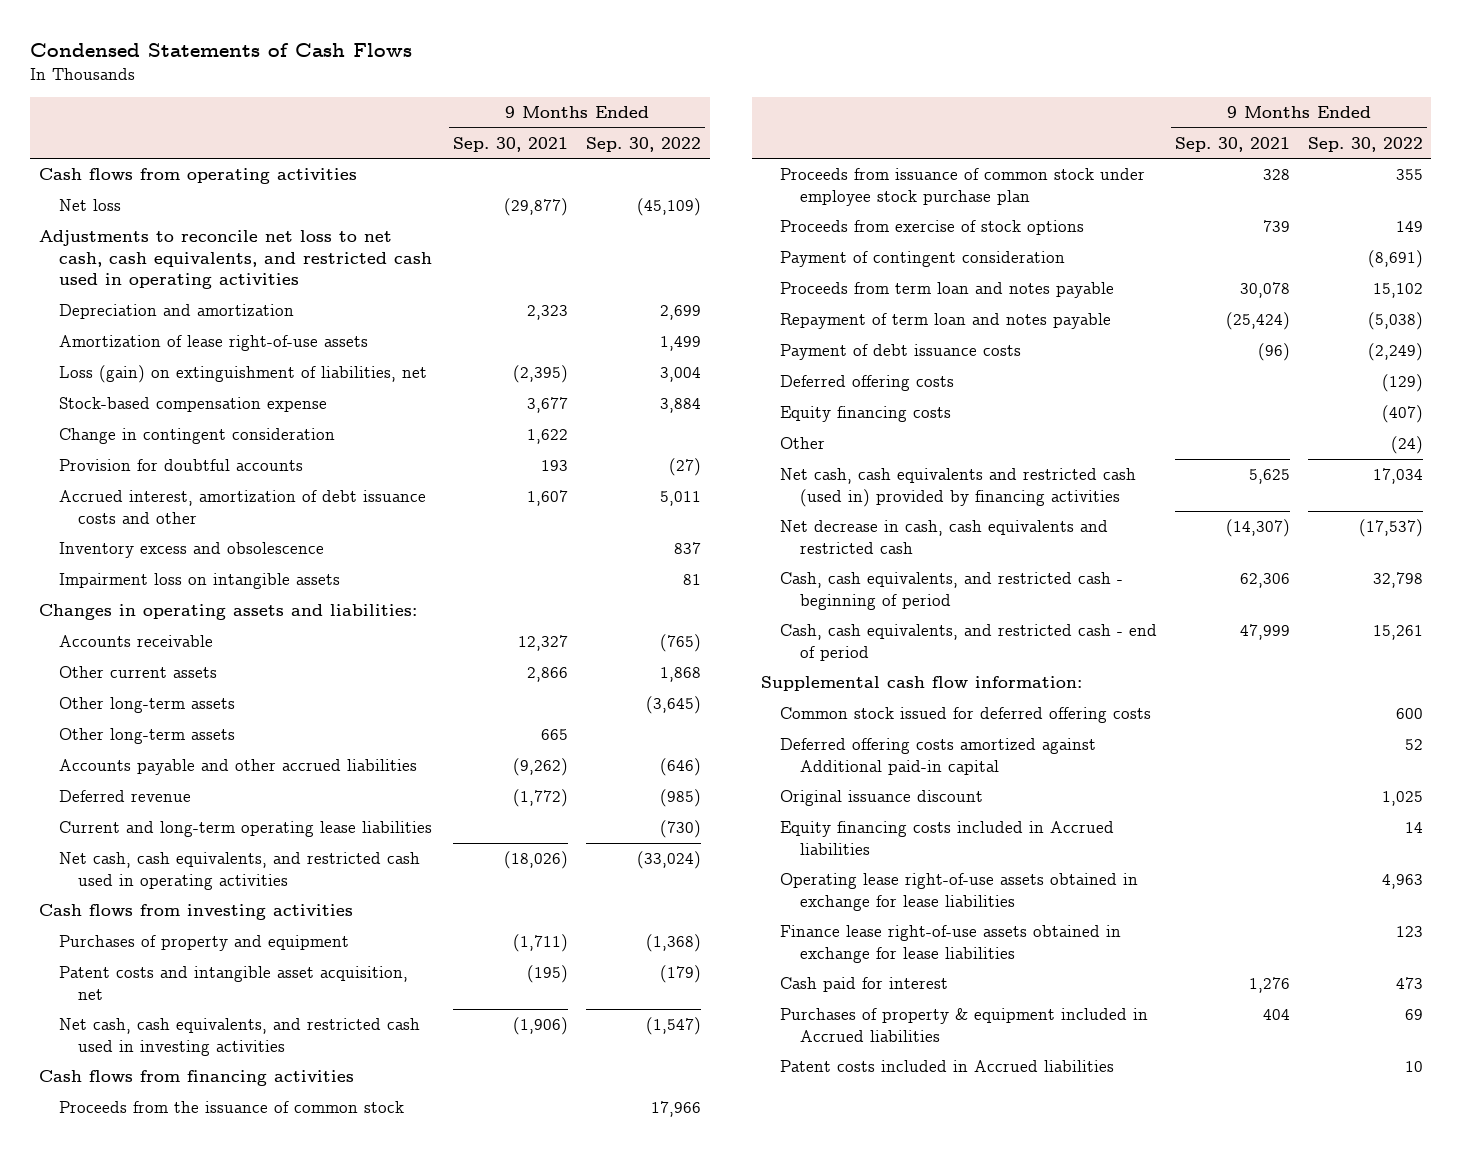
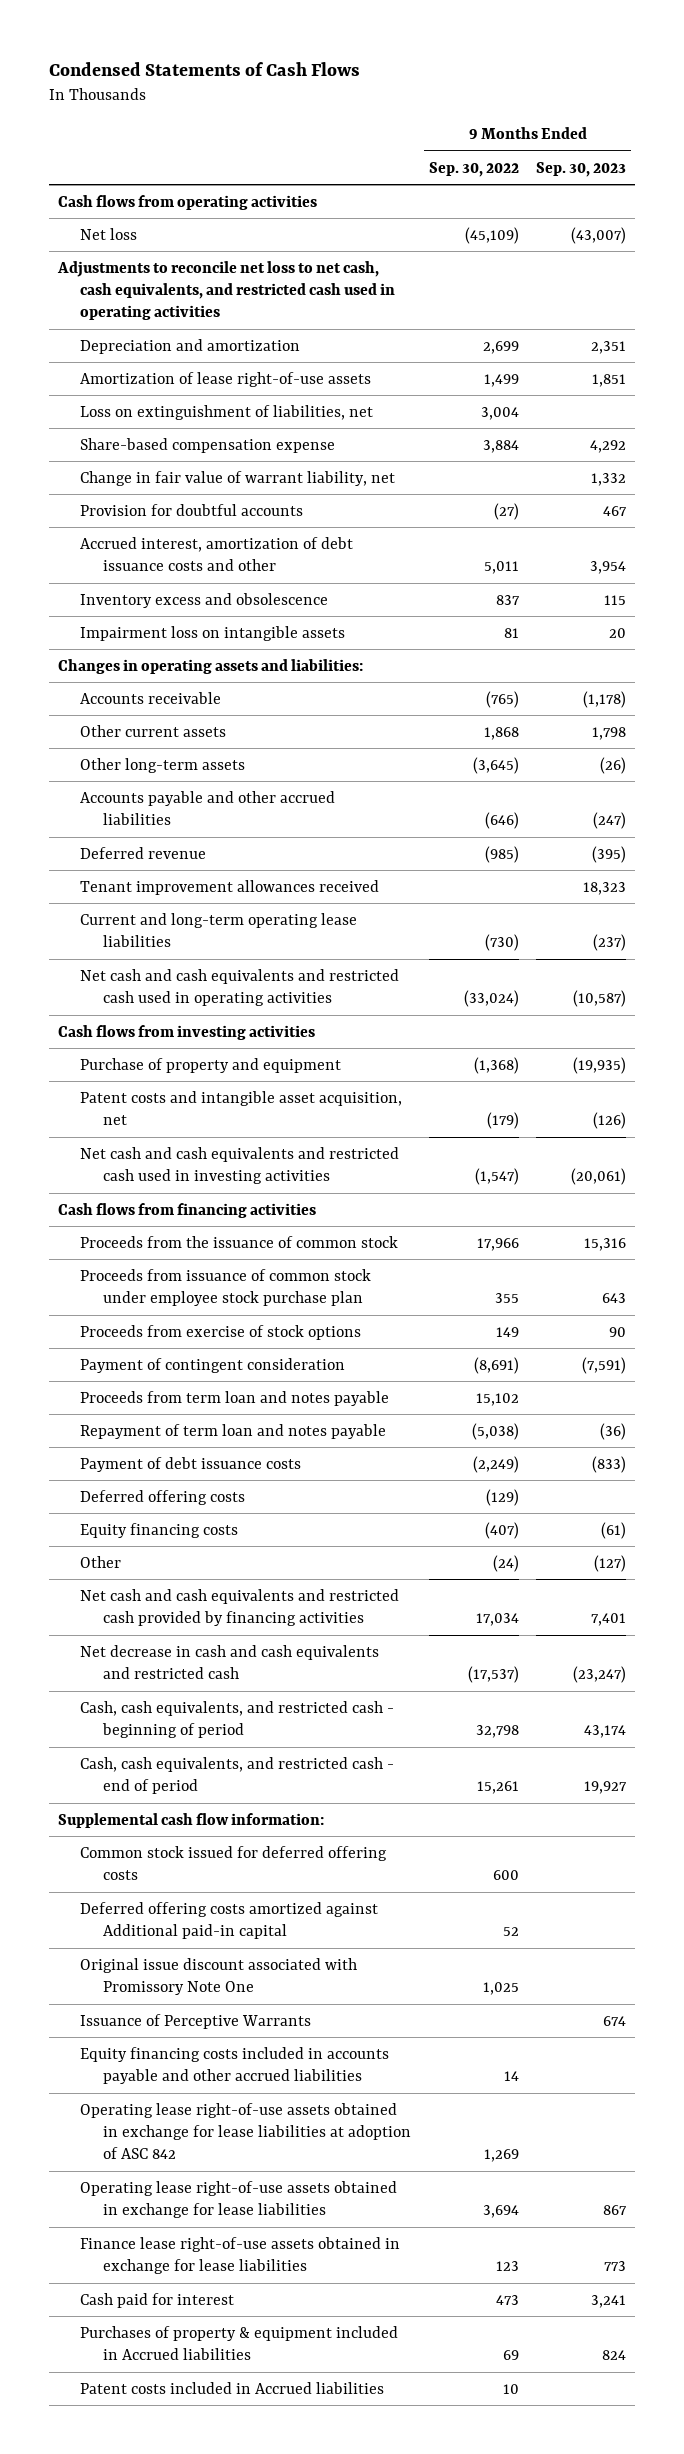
- | 9 Months Ended Sep. 30, 2021 | 9 Months Ended Sep. 30, 2022
+ | 9 Months Ended Sep. 30, 2022 | 9 Months Ended Sep. 30, 2023
- Loss (gain) on extinguishment of liabilities, net | (2,395) | 3,004
- Stock-based compensation expense | 3,677 | 3,884
- Change in contingent consideration | 1,622 |
+ Loss on extinguishment of liabilities, net | 3,004 |
+ Share-based compensation expense | 3,884 | 4,292
+ Change in fair value of warrant liability, net | | 1,332
- Other long-term assets | 665 |
+ Tenant improvement allowances received | | 18,323
- Net cash, cash equivalents, and restricted cash used in operating activities | (18,026) | (33,024)
+ Net cash and cash equivalents and restricted cash used in operating activities | (33,024) | (10,587)
- Purchases of property and equipment | (1,711) | (1,368)
+ Purchase of property and equipment | (1,368) | (19,935)
- Net cash, cash equivalents, and restricted cash used in investing activities | (1,906) | (1,547)
+ Net cash and cash equivalents and restricted cash used in investing activities | (1,547) | (20,061)
- Net cash, cash equivalents and restricted cash (used in) provided by financing activities | 5,625 | 17,034
- Net decrease in cash, cash equivalents and restricted cash | (14,307) | (17,537)
+ Net cash and cash equivalents and restricted cash provided by financing activities | 17,034 | 7,401
+ Net decrease in cash and cash equivalents and restricted cash | (17,537) | (23,247)
- Original issuance discount | | 1,025
- Equity financing costs included in Accrued liabilities | | 14
- Operating lease right-of-use assets obtained in exchange for lease liabilities | | 4,963
+ Original issue discount associated with Promissory Note One | 1,025 |
+ Issuance of Perceptive Warrants | | 674
+ Equity financing costs included in accounts payable and other accrued liabilities | 14 |
+ Operating lease right-of-use assets obtained in exchange for lease liabilities at adoption of ASC 842 | 1,269 |
+ Operating lease right-of-use assets obtained in exchange for lease liabilities | 3,694 | 867

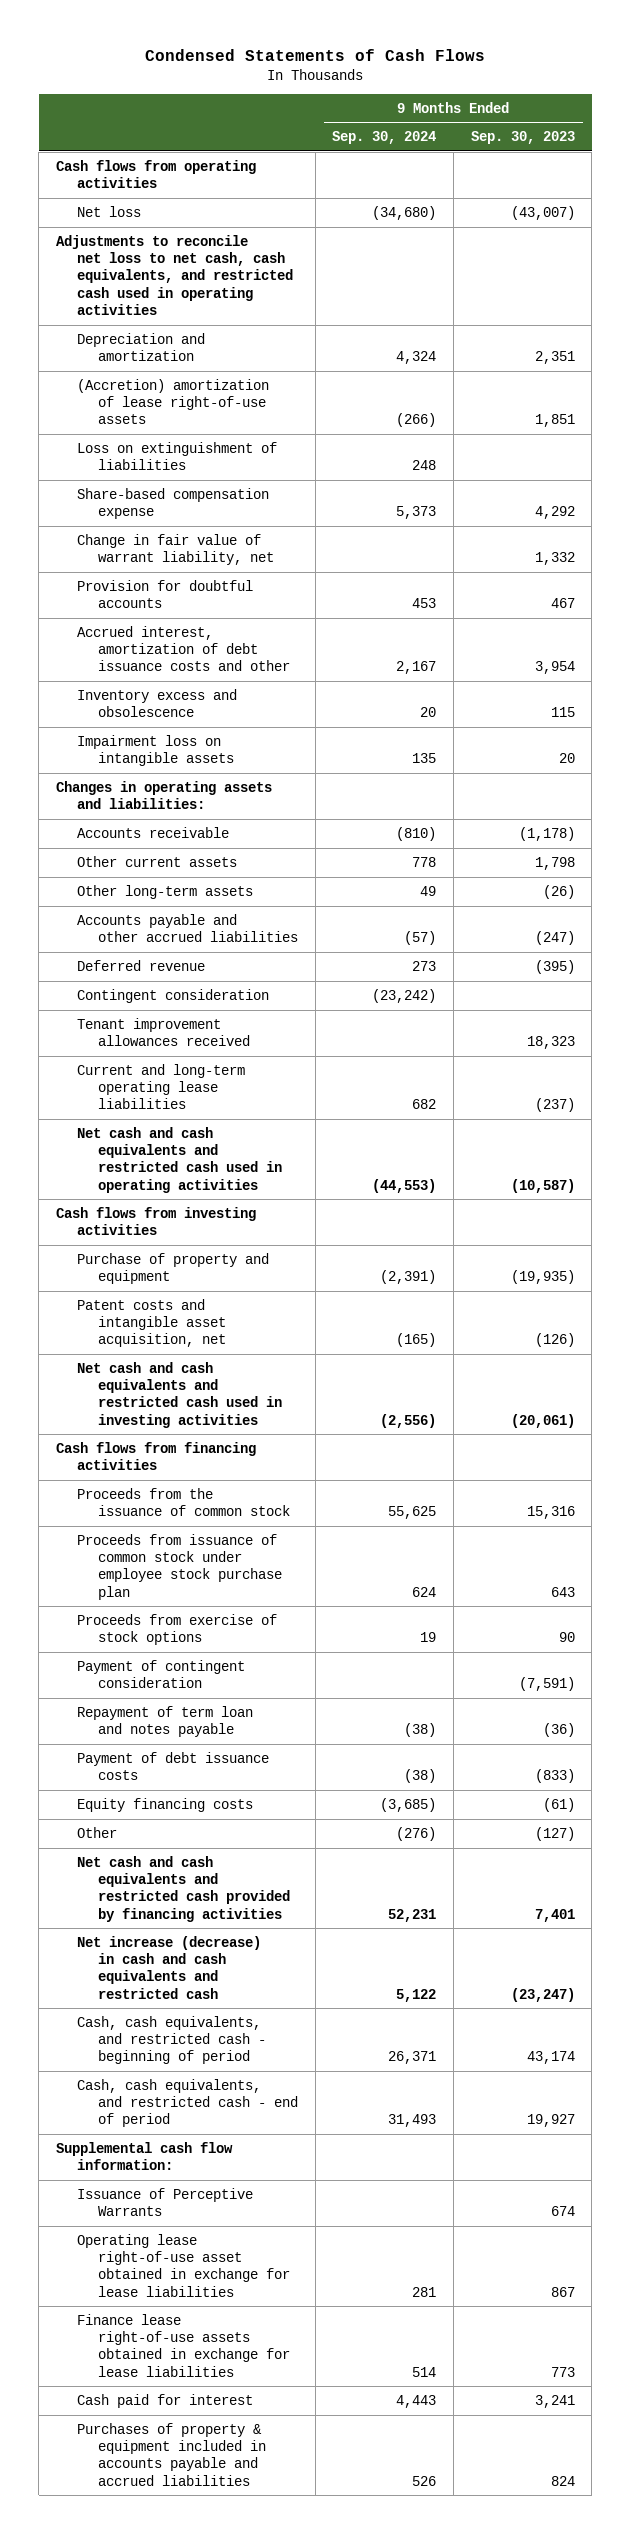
- | 9 Months Ended Sep. 30, 2022 | 9 Months Ended Sep. 30, 2023
+ | 9 Months Ended Sep. 30, 2024 | 9 Months Ended Sep. 30, 2023
- Amortization of lease right-of-use assets | 1,499 | 1,851
- Loss on extinguishment of liabilities, net | 3,004 |
+ (Accretion) amortization of lease right-of-use assets | (266) | 1,851
+ Loss on extinguishment of liabilities | 248 |
+ Contingent consideration | (23,242) |
- Proceeds from term loan and notes payable | 15,102 |
- Deferred offering costs | (129) |
- Net decrease in cash and cash equivalents and restricted cash | (17,537) | (23,247)
+ Net increase (decrease) in cash and cash equivalents and restricted cash | 5,122 | (23,247)
- Common stock issued for deferred offering costs | 600 |
- Deferred offering costs amortized against Additional paid-in capital | 52 |
- Original issue discount associated with Promissory Note One | 1,025 |
- Equity financing costs included in accounts payable and other accrued liabilities | 14 |
- Operating lease right-of-use assets obtained in exchange for lease liabilities at adoption of ASC 842 | 1,269 |
- Operating lease right-of-use assets obtained in exchange for lease liabilities | 3,694 | 867
+ Operating lease right-of-use asset obtained in exchange for lease liabilities | 281 | 867
- Purchases of property & equipment included in Accrued liabilities | 69 | 824
- Patent costs included in Accrued liabilities | 10 |
+ Purchases of property & equipment included in accounts payable and accrued liabilities | 526 | 824

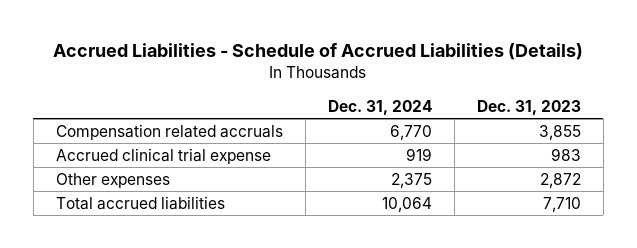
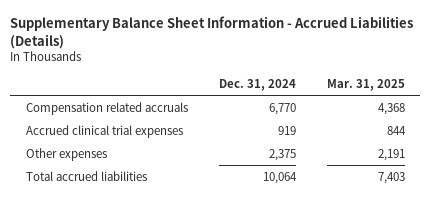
- Accrued Liabilities - Schedule of Accrued Liabilities (Details)
+ Supplementary Balance Sheet Information - Accrued Liabilities (Details)
- | Dec. 31, 2024 | Dec. 31, 2023
+ | Dec. 31, 2024 | Mar. 31, 2025
- Accrued clinical trial expense | 919 | 983
+ Accrued clinical trial expenses | 919 | 844

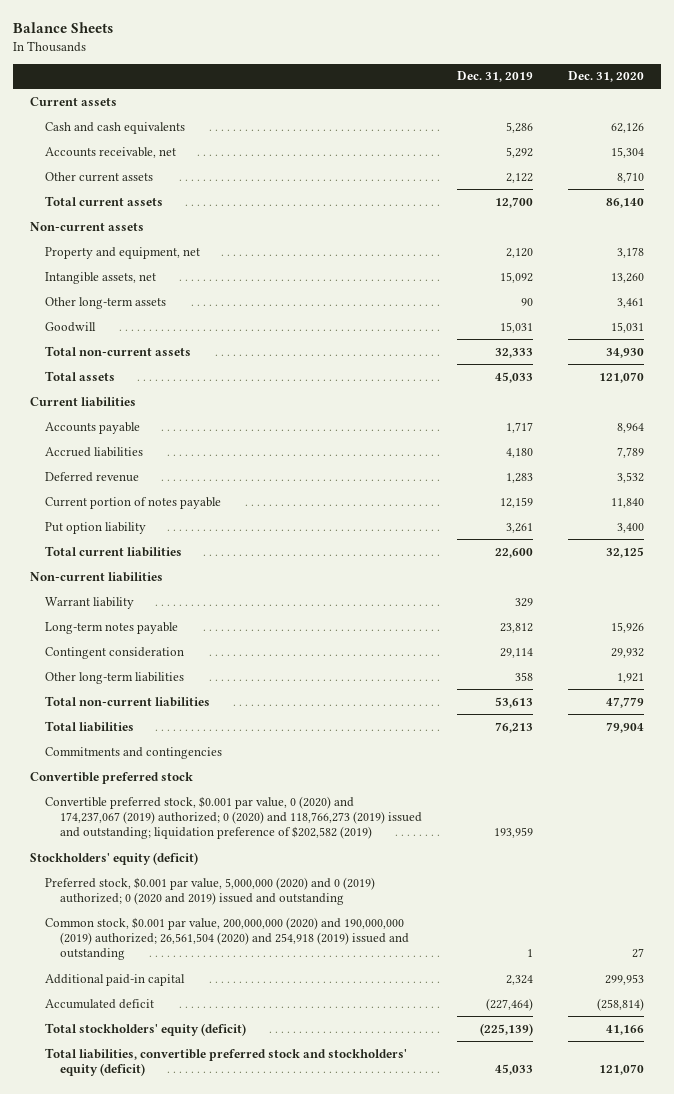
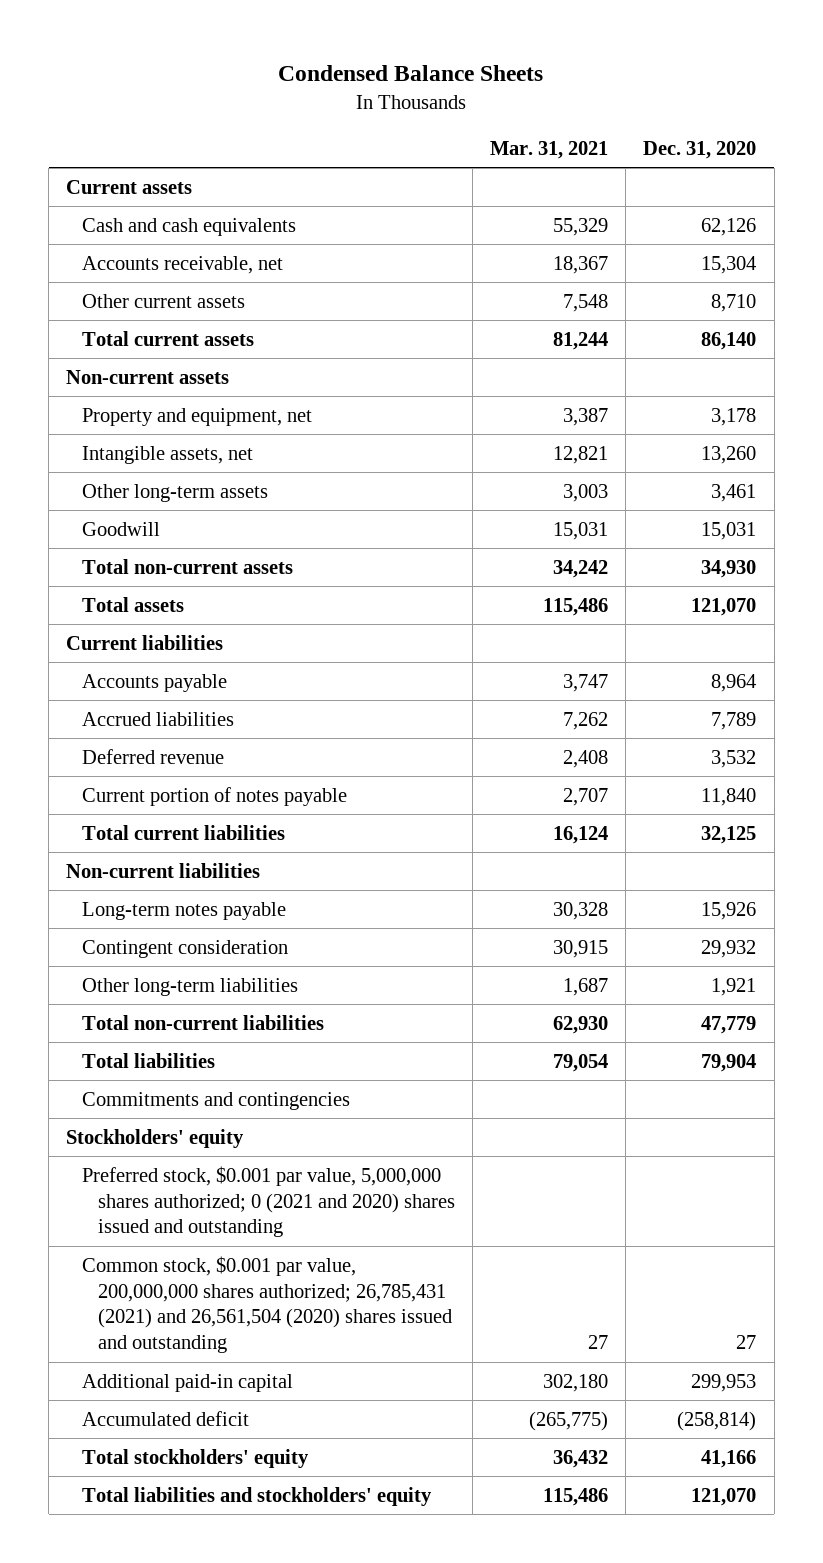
- Balance Sheets
+ Condensed Balance Sheets
- | Dec. 31, 2019 | Dec. 31, 2020
+ | Mar. 31, 2021 | Dec. 31, 2020
- Put option liability | 3,261 | 3,400
- Warrant liability | 329 |
- Convertible preferred stock
- Convertible preferred stock, $0.001 par value, 0 (2020) and 174,237,067 (2019) authorized; 0 (2020) and 118,766,273 (2019) issued and outstanding; liquidation preference of $202,582 (2019) | 193,959 |
- Stockholders' equity (deficit)
- Preferred stock, $0.001 par value, 5,000,000 (2020) and 0 (2019) authorized; 0 (2020 and 2019) issued and outstanding
- Common stock, $0.001 par value, 200,000,000 (2020) and 190,000,000 (2019) authorized; 26,561,504 (2020) and 254,918 (2019) issued and outstanding | 1 | 27
+ Stockholders' equity
+ Preferred stock, $0.001 par value, 5,000,000 shares authorized; 0 (2021 and 2020) shares issued and outstanding
+ Common stock, $0.001 par value, 200,000,000 shares authorized; 26,785,431 (2021) and 26,561,504 (2020) shares issued and outstanding | 27 | 27
- Total stockholders' equity (deficit) | (225,139) | 41,166
- Total liabilities, convertible preferred stock and stockholders' equity (deficit) | 45,033 | 121,070
+ Total stockholders' equity | 36,432 | 41,166
+ Total liabilities and stockholders' equity | 115,486 | 121,070

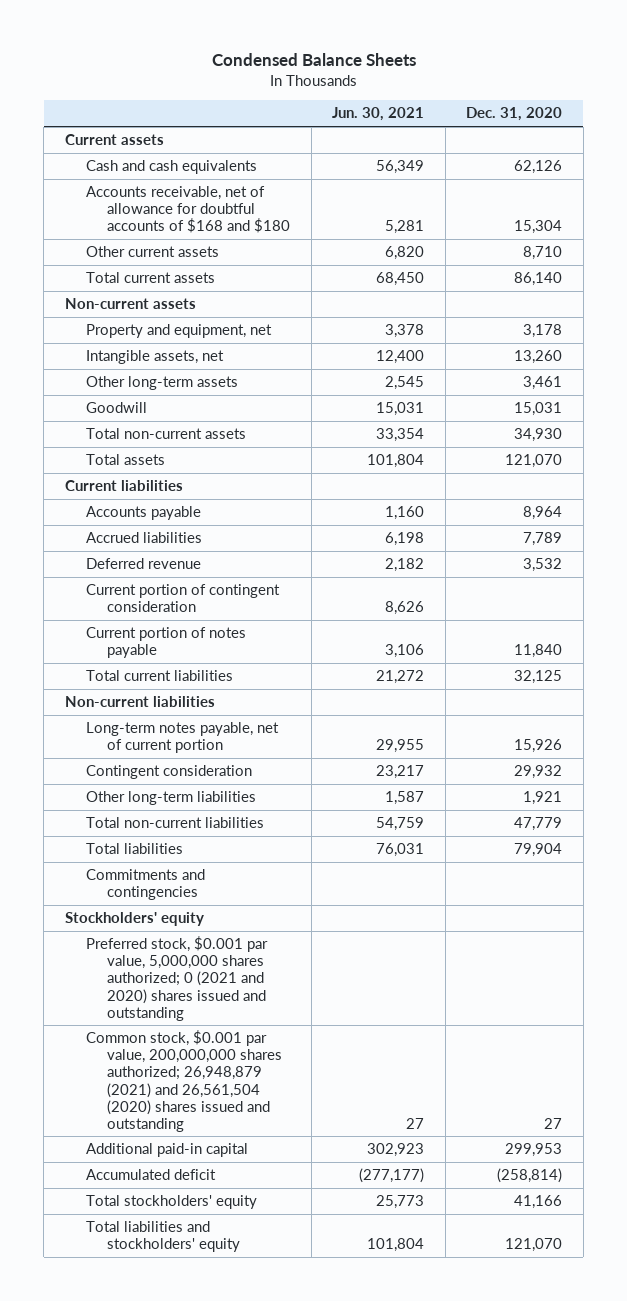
- | Mar. 31, 2021 | Dec. 31, 2020
+ | Jun. 30, 2021 | Dec. 31, 2020
- Accounts receivable, net | 18,367 | 15,304
+ Accounts receivable, net of allowance for doubtful accounts of $168 and $180 | 5,281 | 15,304
+ Current portion of contingent consideration | 8,626 |
- Long-term notes payable | 30,328 | 15,926
+ Long-term notes payable, net of current portion | 29,955 | 15,926
- Common stock, $0.001 par value, 200,000,000 shares authorized; 26,785,431 (2021) and 26,561,504 (2020) shares issued and outstanding | 27 | 27
+ Common stock, $0.001 par value, 200,000,000 shares authorized; 26,948,879 (2021) and 26,561,504 (2020) shares issued and outstanding | 27 | 27

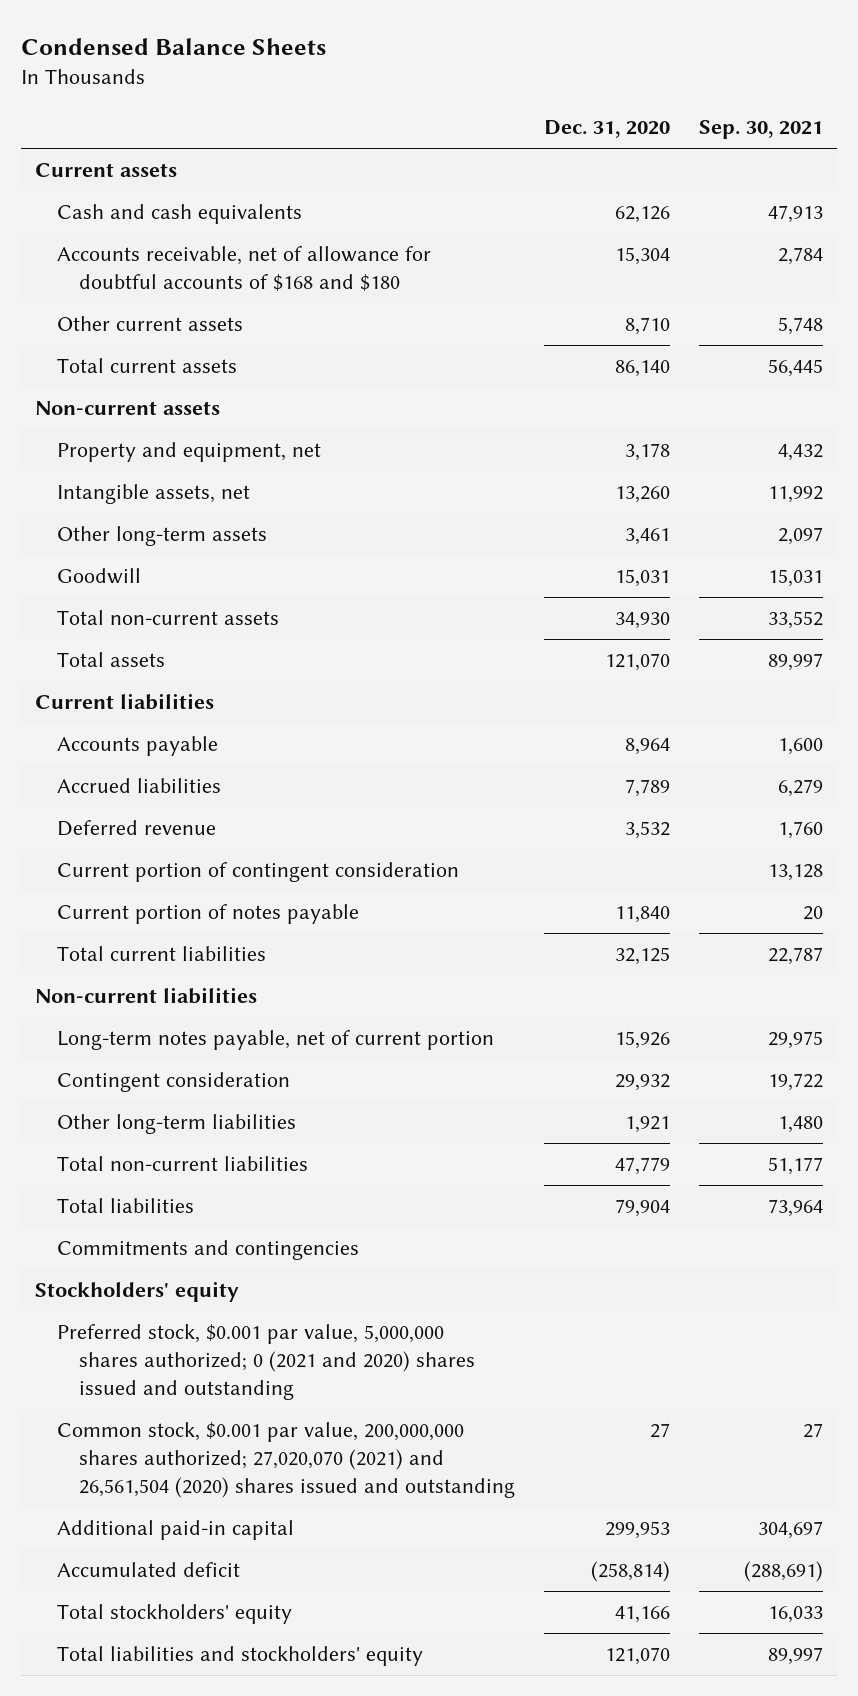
- | Jun. 30, 2021 | Dec. 31, 2020
+ | Dec. 31, 2020 | Sep. 30, 2021
- Common stock, $0.001 par value, 200,000,000 shares authorized; 26,948,879 (2021) and 26,561,504 (2020) shares issued and outstanding | 27 | 27
+ Common stock, $0.001 par value, 200,000,000 shares authorized; 27,020,070 (2021) and 26,561,504 (2020) shares issued and outstanding | 27 | 27

